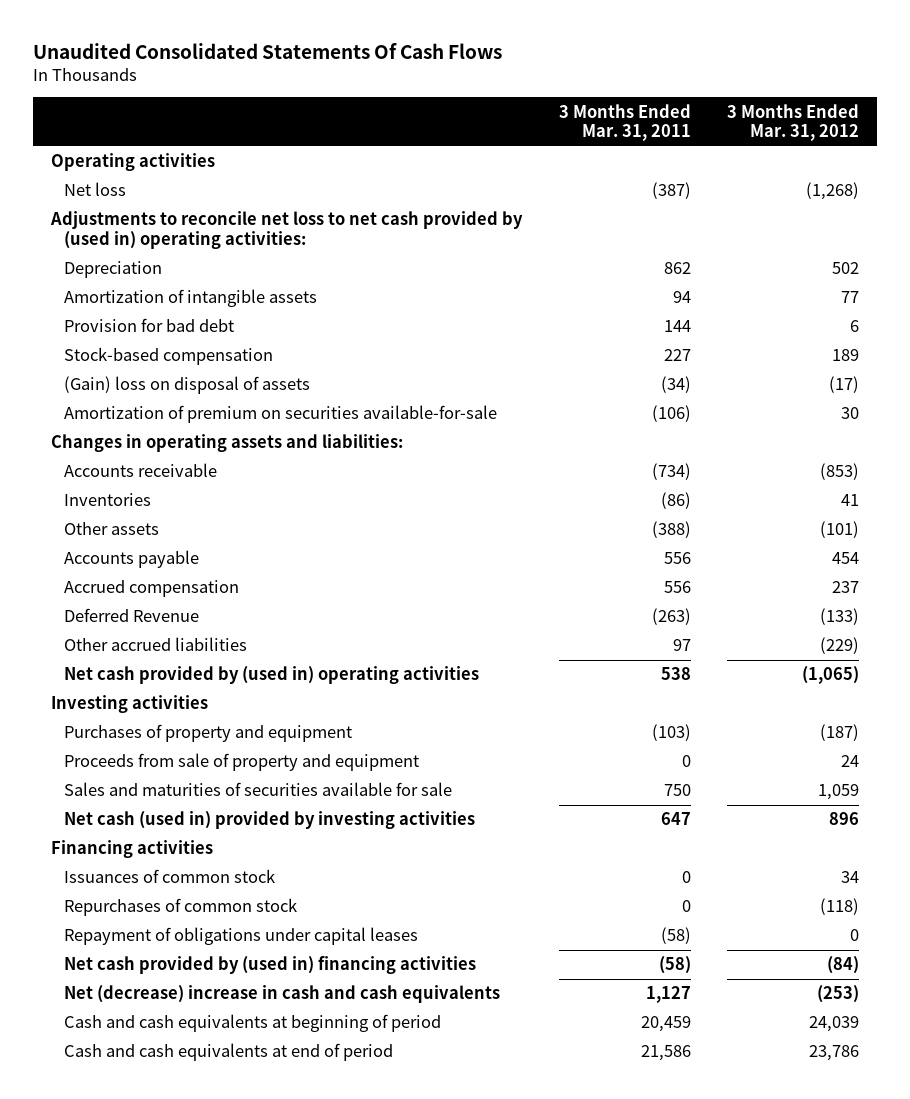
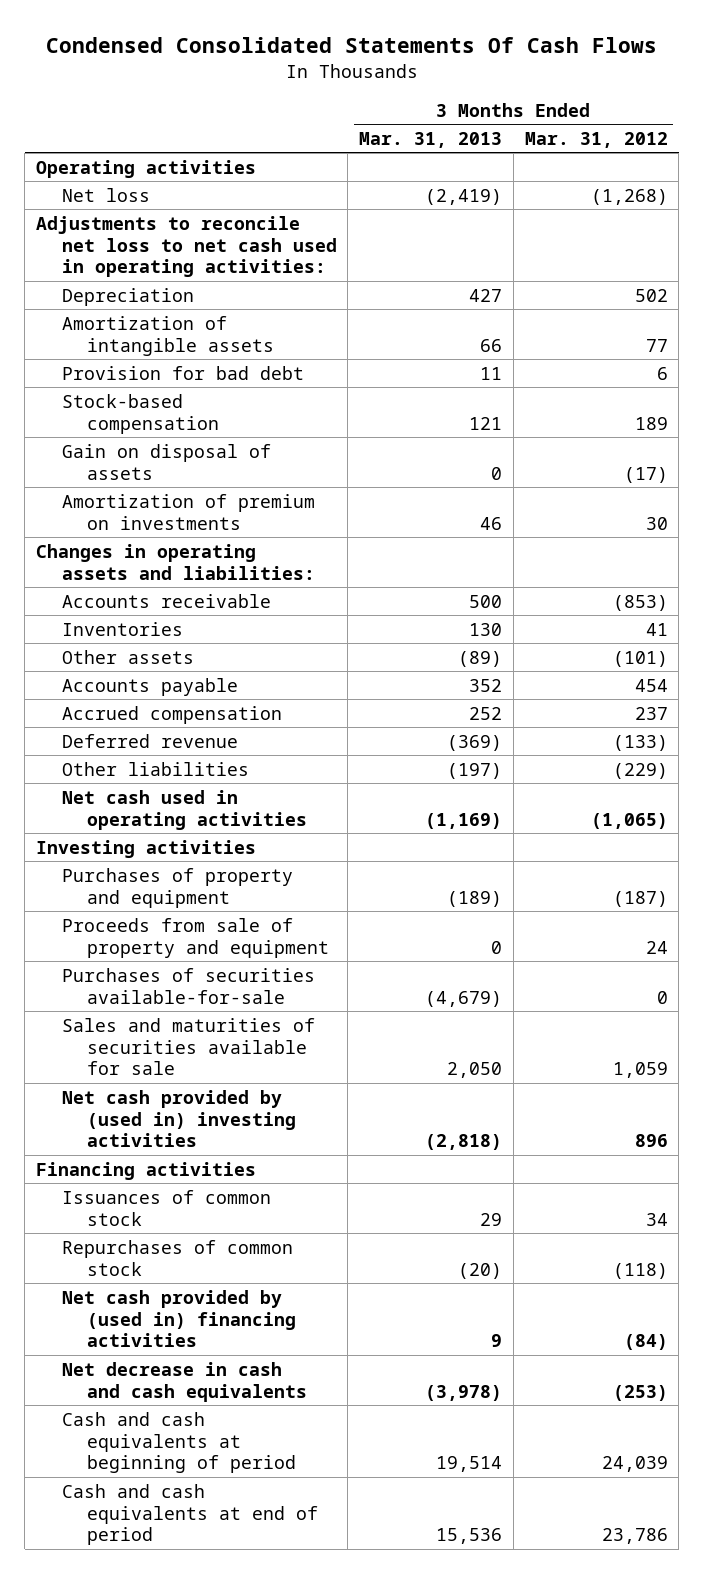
- Unaudited Consolidated Statements Of Cash Flows
+ Condensed Consolidated Statements Of Cash Flows
- | 3 Months Ended Mar. 31, 2011 | 3 Months Ended Mar. 31, 2012
+ | 3 Months Ended Mar. 31, 2013 | 3 Months Ended Mar. 31, 2012
- Adjustments to reconcile net loss to net cash provided by (used in) operating activities:
+ Adjustments to reconcile net loss to net cash used in operating activities:
- (Gain) loss on disposal of assets | (34) | (17)
- Amortization of premium on securities available-for-sale | (106) | 30
+ Gain on disposal of assets | 0 | (17)
+ Amortization of premium on investments | 46 | 30
- Deferred Revenue | (263) | (133)
- Other accrued liabilities | 97 | (229)
- Net cash provided by (used in) operating activities | 538 | (1,065)
+ Deferred revenue | (369) | (133)
+ Other liabilities | (197) | (229)
+ Net cash used in operating activities | (1,169) | (1,065)
+ Purchases of securities available-for-sale | (4,679) | 0
- Net cash (used in) provided by investing activities | 647 | 896
+ Net cash provided by (used in) investing activities | (2,818) | 896
- Repayment of obligations under capital leases | (58) | 0
- Net (decrease) increase in cash and cash equivalents | 1,127 | (253)
+ Net decrease in cash and cash equivalents | (3,978) | (253)

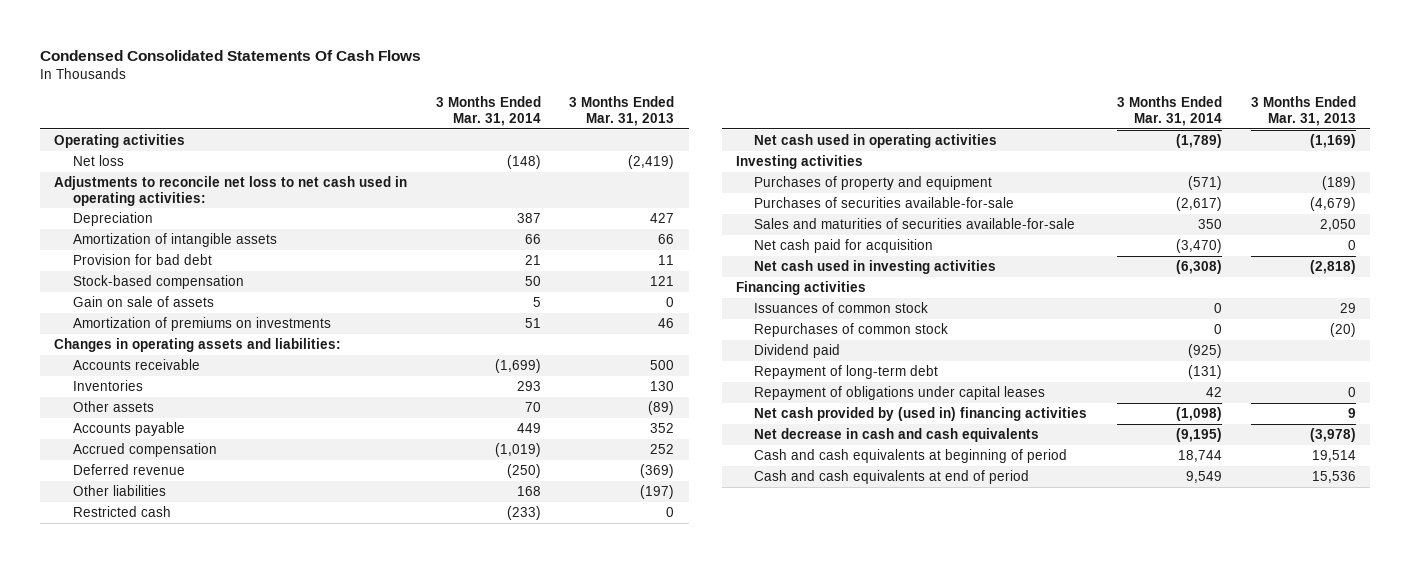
- | 3 Months Ended Mar. 31, 2013 | 3 Months Ended Mar. 31, 2012
+ | 3 Months Ended Mar. 31, 2014 | 3 Months Ended Mar. 31, 2013
- Gain on disposal of assets | 0 | (17)
- Amortization of premium on investments | 46 | 30
+ Gain on sale of assets | 5 | 0
+ Amortization of premiums on investments | 51 | 46
+ Restricted cash | (233) | 0
- Proceeds from sale of property and equipment | 0 | 24
- Sales and maturities of securities available for sale | 2,050 | 1,059
- Net cash provided by (used in) investing activities | (2,818) | 896
+ Sales and maturities of securities available-for-sale | 350 | 2,050
+ Net cash paid for acquisition | (3,470) | 0
+ Net cash used in investing activities | (6,308) | (2,818)
+ Dividend paid | (925) |
+ Repayment of long-term debt | (131) |
+ Repayment of obligations under capital leases | 42 | 0

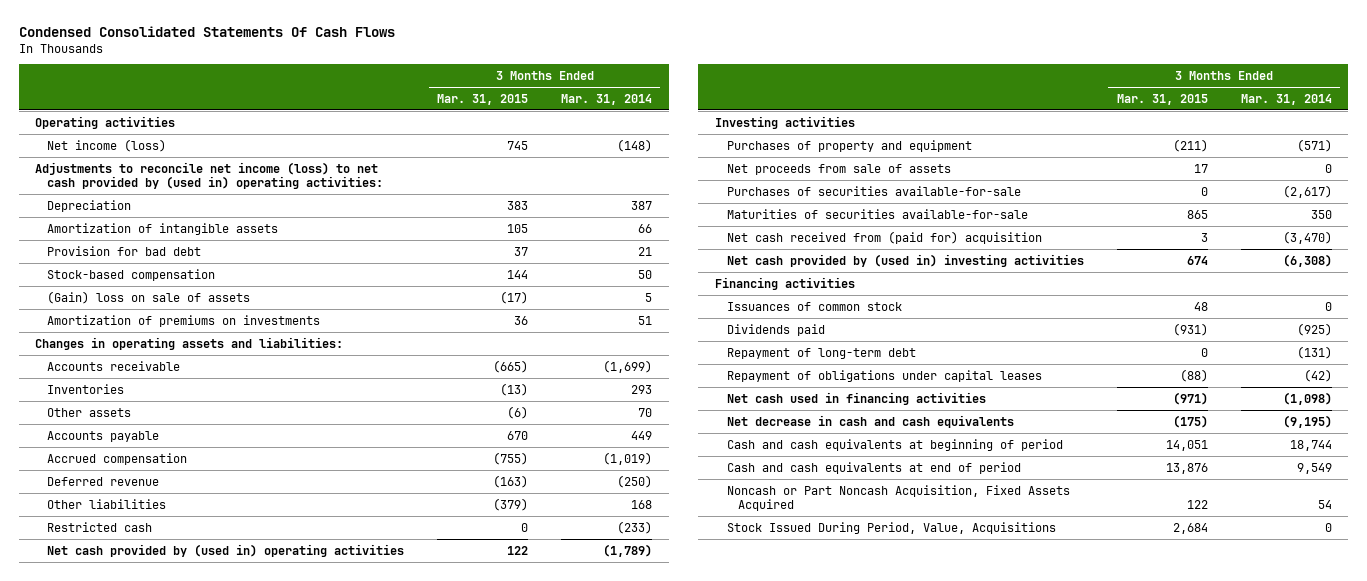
- | 3 Months Ended Mar. 31, 2014 | 3 Months Ended Mar. 31, 2013
+ | 3 Months Ended Mar. 31, 2015 | 3 Months Ended Mar. 31, 2014
- Net loss | (148) | (2,419)
- Adjustments to reconcile net loss to net cash used in operating activities:
+ Net income (loss) | 745 | (148)
+ Adjustments to reconcile net income (loss) to net cash provided by (used in) operating activities:
- Gain on sale of assets | 5 | 0
+ (Gain) loss on sale of assets | (17) | 5
- Net cash used in operating activities | (1,789) | (1,169)
+ Net cash provided by (used in) operating activities | 122 | (1,789)
+ Net proceeds from sale of assets | 17 | 0
- Sales and maturities of securities available-for-sale | 350 | 2,050
- Net cash paid for acquisition | (3,470) | 0
- Net cash used in investing activities | (6,308) | (2,818)
+ Maturities of securities available-for-sale | 865 | 350
+ Net cash received from (paid for) acquisition | 3 | (3,470)
+ Net cash provided by (used in) investing activities | 674 | (6,308)
- Repurchases of common stock | 0 | (20)
- Dividend paid | (925) |
+ Dividends paid | (931) | (925)
- Repayment of obligations under capital leases | 42 | 0
- Net cash provided by (used in) financing activities | (1,098) | 9
+ Repayment of obligations under capital leases | (88) | (42)
+ Net cash used in financing activities | (971) | (1,098)
+ Noncash or Part Noncash Acquisition, Fixed Assets Acquired | 122 | 54
+ Stock Issued During Period, Value, Acquisitions | 2,684 | 0

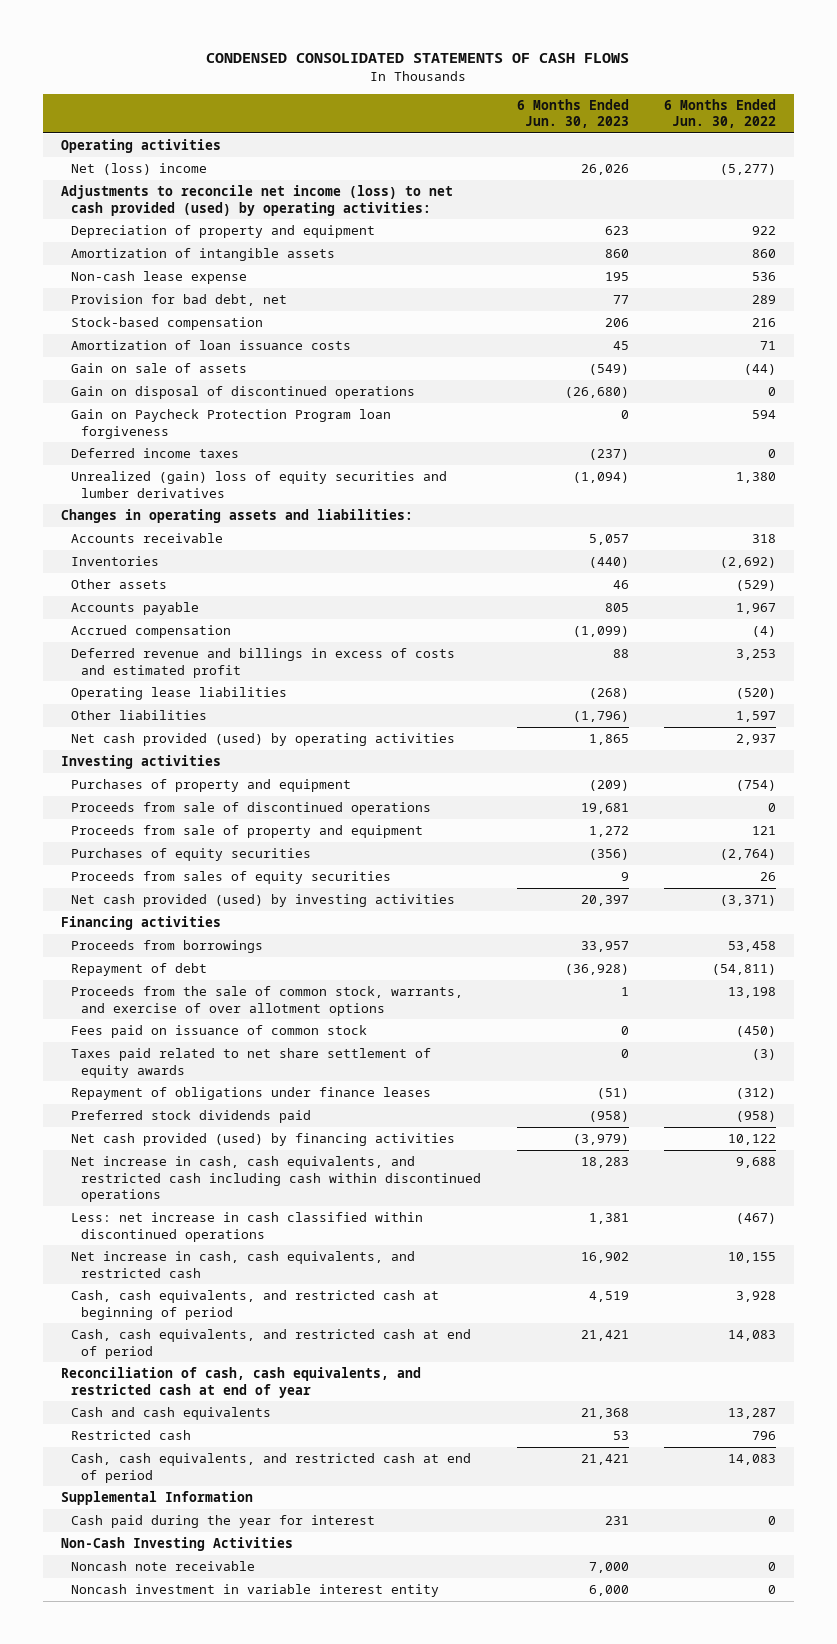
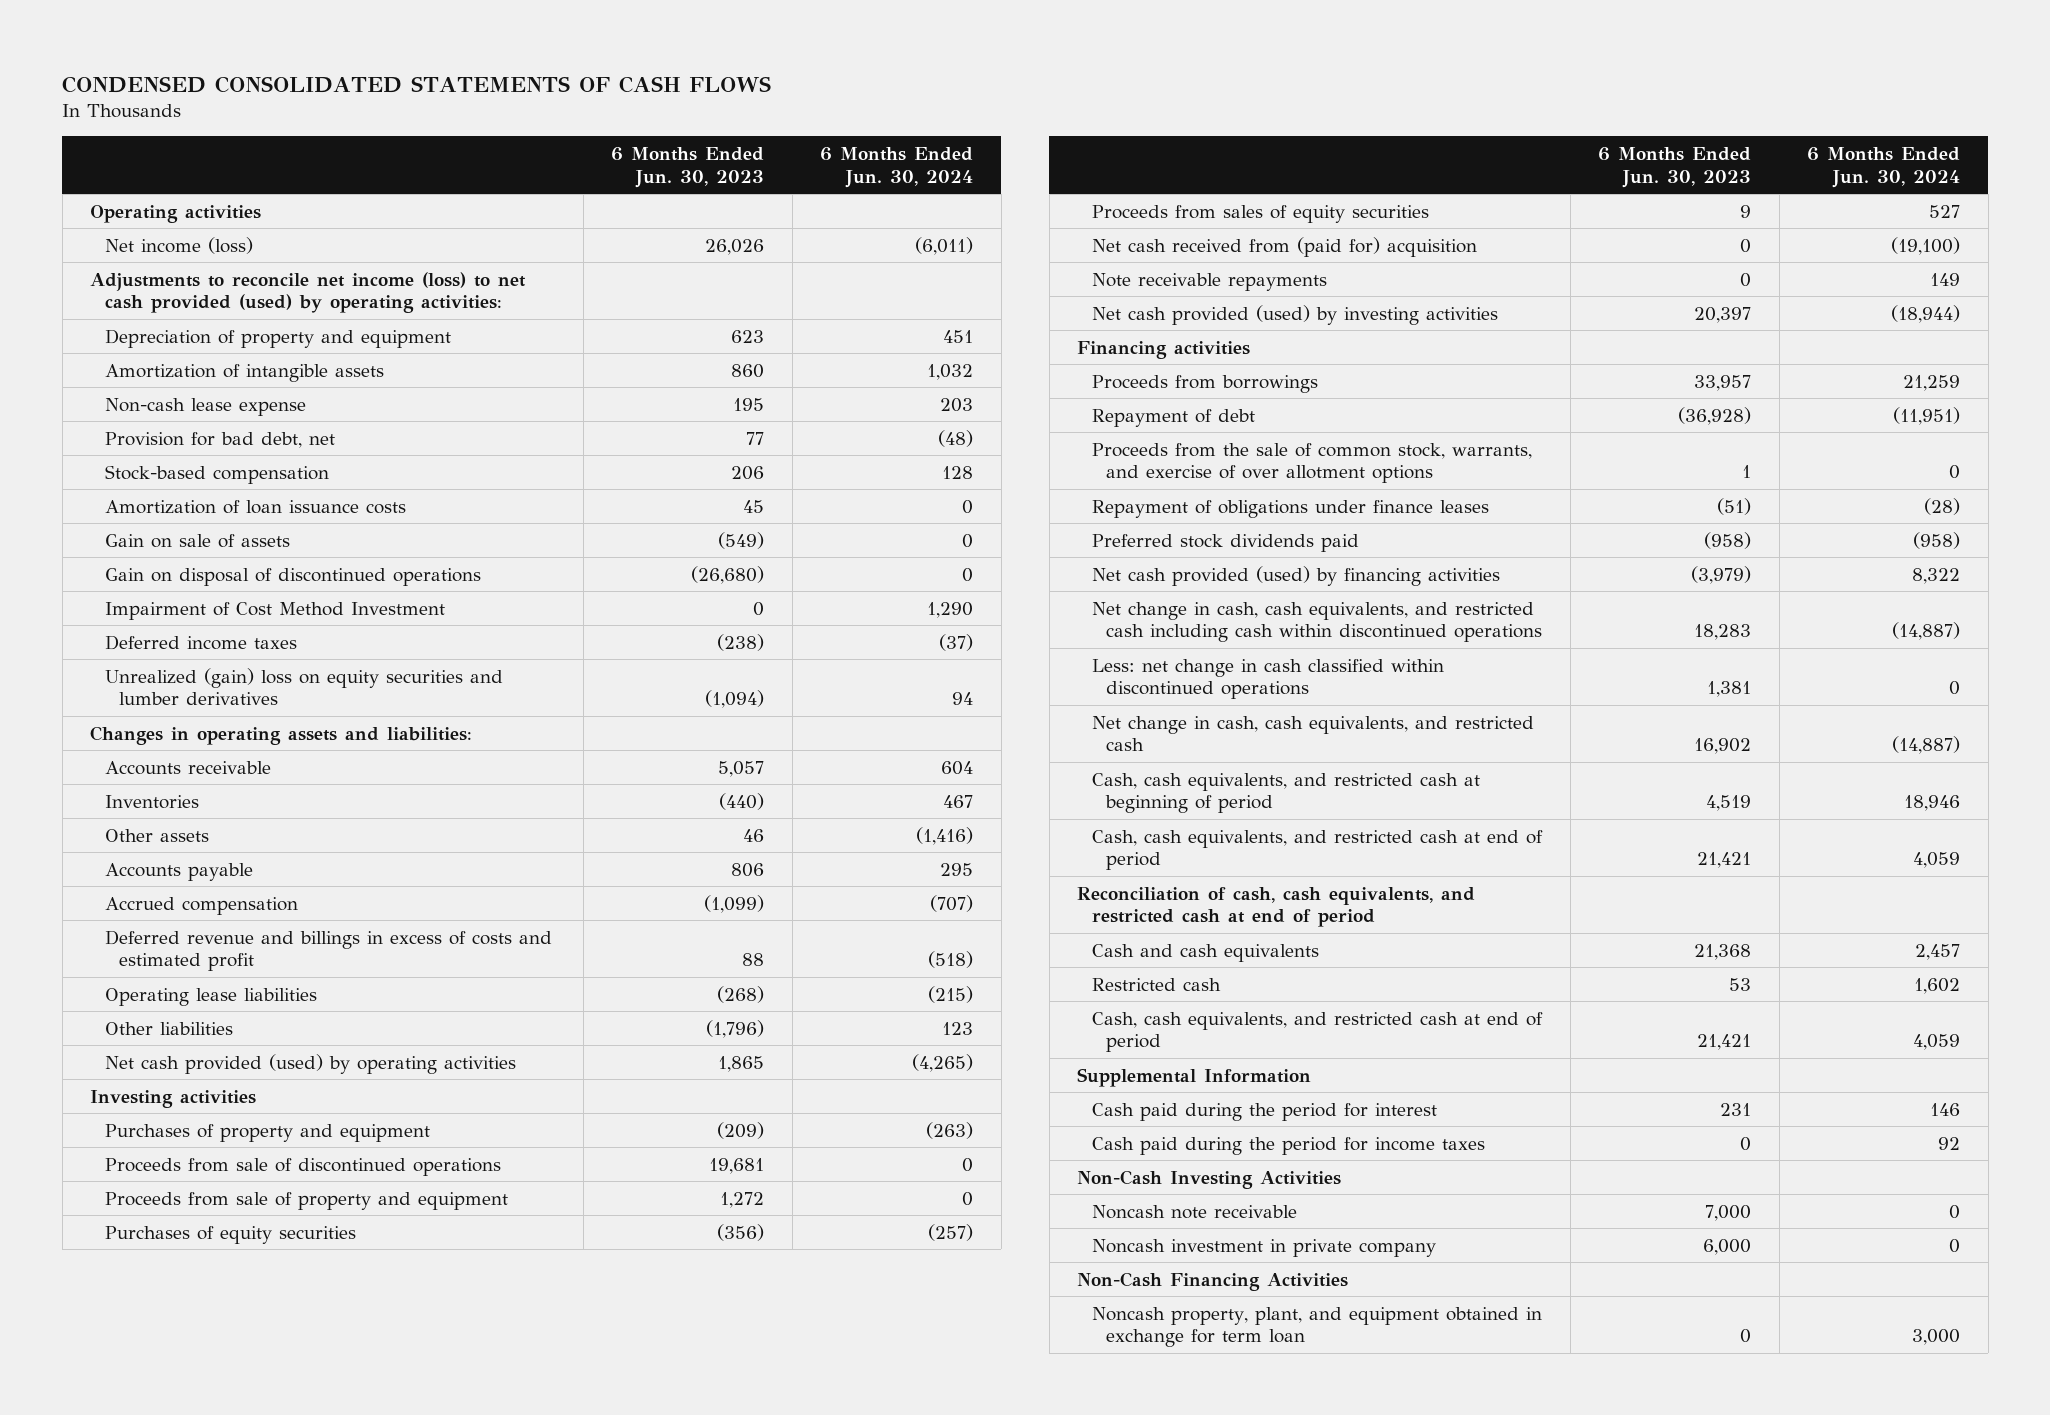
- | 6 Months Ended Jun. 30, 2023 | 6 Months Ended Jun. 30, 2022
+ | 6 Months Ended Jun. 30, 2023 | 6 Months Ended Jun. 30, 2024
- Net (loss) income | 26,026 | (5,277)
+ Net income (loss) | 26,026 | (6,011)
- Gain on Paycheck Protection Program loan forgiveness | 0 | 594
- Deferred income taxes | (237) | 0
- Unrealized (gain) loss of equity securities and lumber derivatives | (1,094) | 1,380
+ Impairment of Cost Method Investment | 0 | 1,290
+ Deferred income taxes | (238) | (37)
+ Unrealized (gain) loss on equity securities and lumber derivatives | (1,094) | 94
- Accounts payable | 805 | 1,967
+ Accounts payable | 806 | 295
+ Net cash received from (paid for) acquisition | 0 | (19,100)
+ Note receivable repayments | 0 | 149
- Fees paid on issuance of common stock | 0 | (450)
- Taxes paid related to net share settlement of equity awards | 0 | (3)
- Net increase in cash, cash equivalents, and restricted cash including cash within discontinued operations | 18,283 | 9,688
- Less: net increase in cash classified within discontinued operations | 1,381 | (467)
- Net increase in cash, cash equivalents, and restricted cash | 16,902 | 10,155
+ Net change in cash, cash equivalents, and restricted cash including cash within discontinued operations | 18,283 | (14,887)
+ Less: net change in cash classified within discontinued operations | 1,381 | 0
+ Net change in cash, cash equivalents, and restricted cash | 16,902 | (14,887)
- Reconciliation of cash, cash equivalents, and restricted cash at end of year
+ Reconciliation of cash, cash equivalents, and restricted cash at end of period
- Cash paid during the year for interest | 231 | 0
+ Cash paid during the period for interest | 231 | 146
+ Cash paid during the period for income taxes | 0 | 92
- Noncash investment in variable interest entity | 6,000 | 0
+ Noncash investment in private company | 6,000 | 0
+ Non-Cash Financing Activities
+ Noncash property, plant, and equipment obtained in exchange for term loan | 0 | 3,000

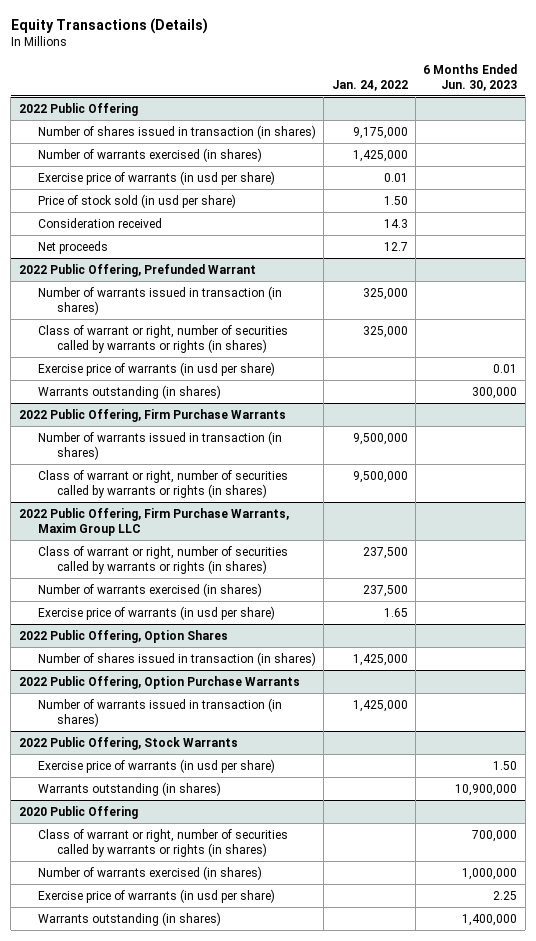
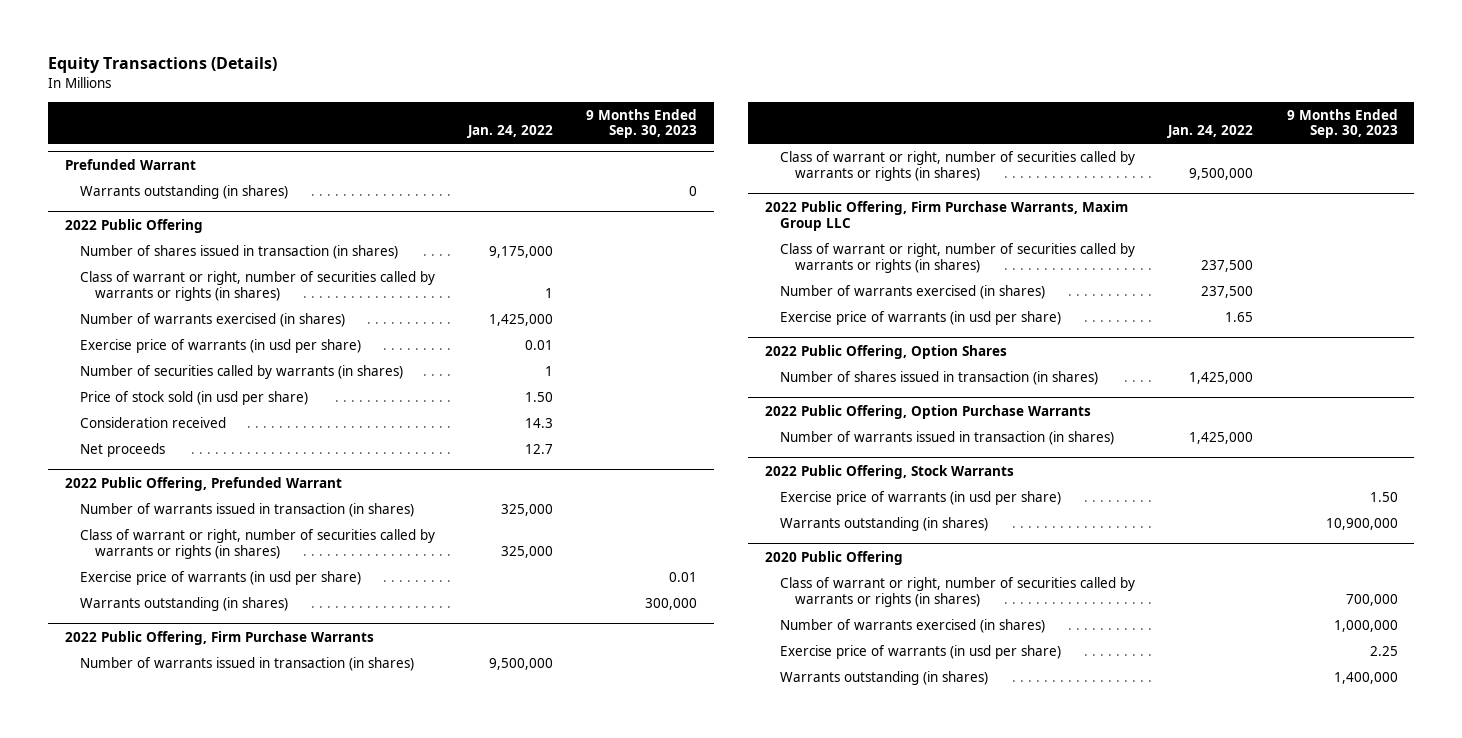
- | Jan. 24, 2022 | 6 Months Ended Jun. 30, 2023
+ | Jan. 24, 2022 | 9 Months Ended Sep. 30, 2023
+ Prefunded Warrant
+ Warrants outstanding (in shares) | | 0
@ 2022 Public Offering
+ Class of warrant or right, number of securities called by warrants or rights (in shares) | 1 |
+ Number of securities called by warrants (in shares) | 1 |

